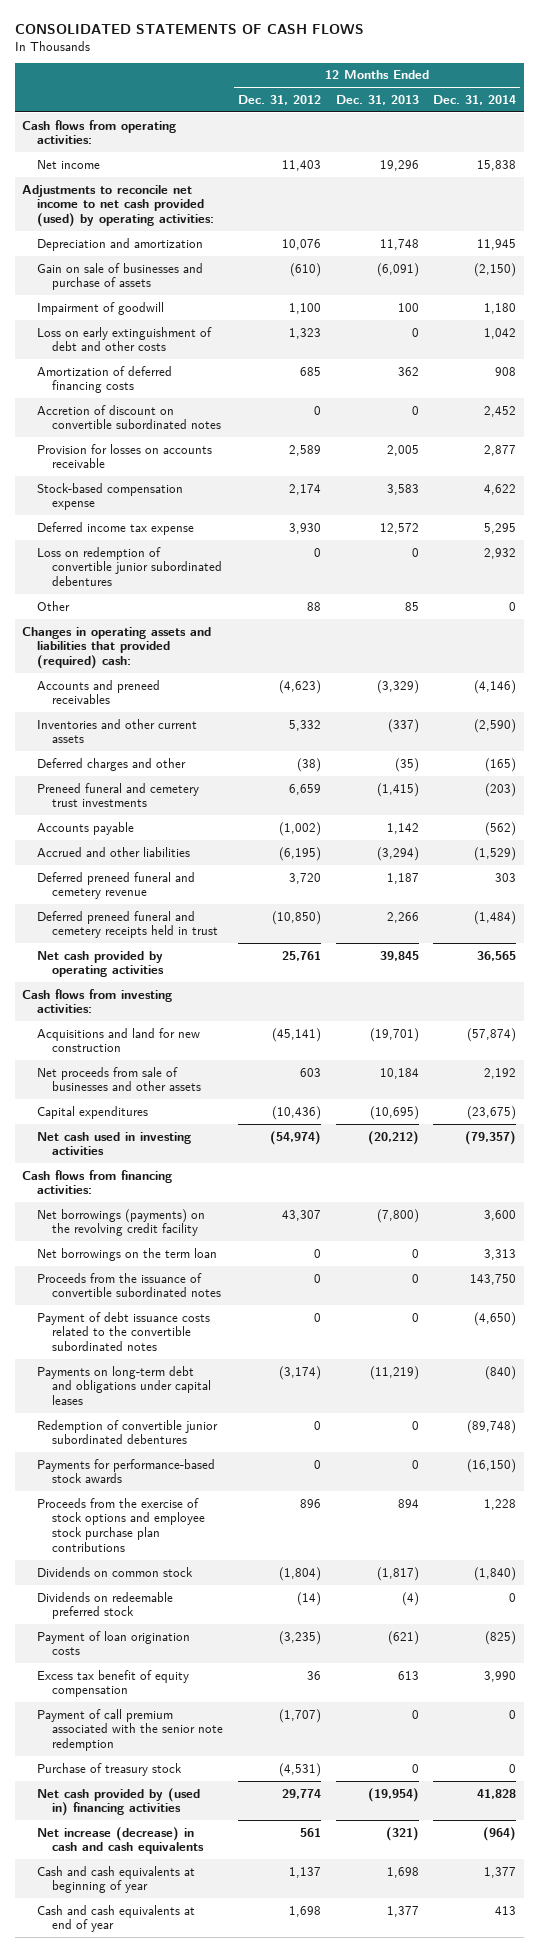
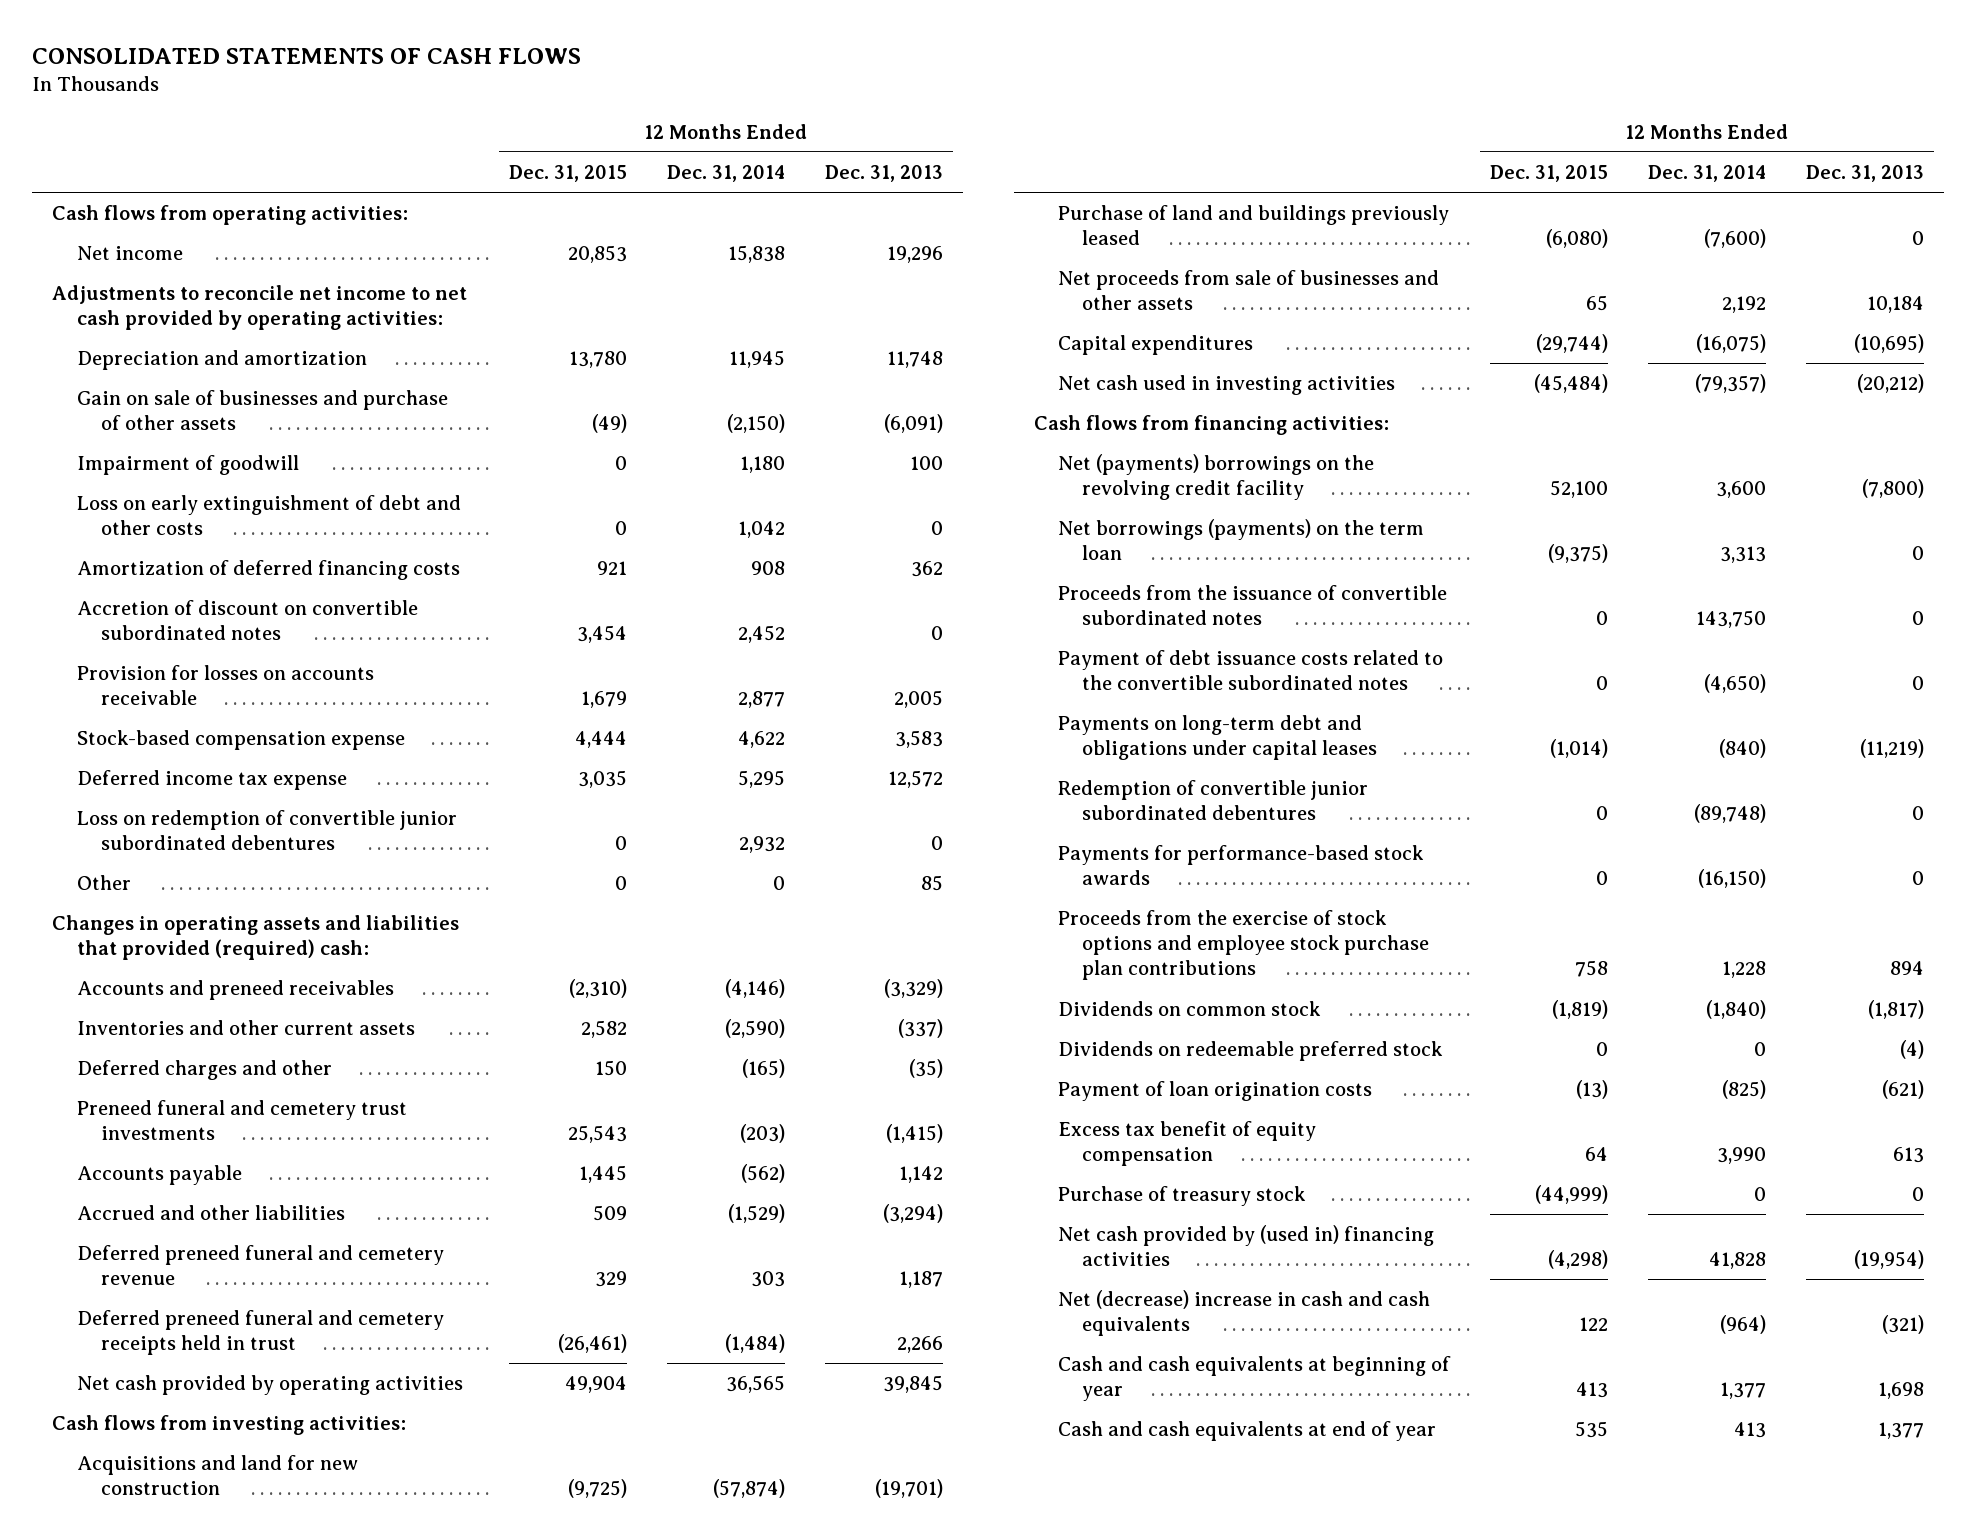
- | 12 Months Ended Dec. 31, 2012 | 12 Months Ended Dec. 31, 2013 | 12 Months Ended Dec. 31, 2014
+ | 12 Months Ended Dec. 31, 2015 | 12 Months Ended Dec. 31, 2014 | 12 Months Ended Dec. 31, 2013
- Adjustments to reconcile net income to net cash provided (used) by operating activities:
+ Adjustments to reconcile net income to net cash provided by operating activities:
- Gain on sale of businesses and purchase of assets | (610) | (6,091) | (2,150)
+ Gain on sale of businesses and purchase of other assets | (49) | (2,150) | (6,091)
+ Purchase of land and buildings previously leased | (6,080) | (7,600) | 0
- Capital expenditures | (10,436) | (10,695) | (23,675)
+ Capital expenditures | (29,744) | (16,075) | (10,695)
- Net borrowings (payments) on the revolving credit facility | 43,307 | (7,800) | 3,600
- Net borrowings on the term loan | 0 | 0 | 3,313
+ Net (payments) borrowings on the revolving credit facility | 52,100 | 3,600 | (7,800)
+ Net borrowings (payments) on the term loan | (9,375) | 3,313 | 0
- Payment of call premium associated with the senior note redemption | (1,707) | 0 | 0
- Net increase (decrease) in cash and cash equivalents | 561 | (321) | (964)
+ Net (decrease) increase in cash and cash equivalents | 122 | (964) | (321)

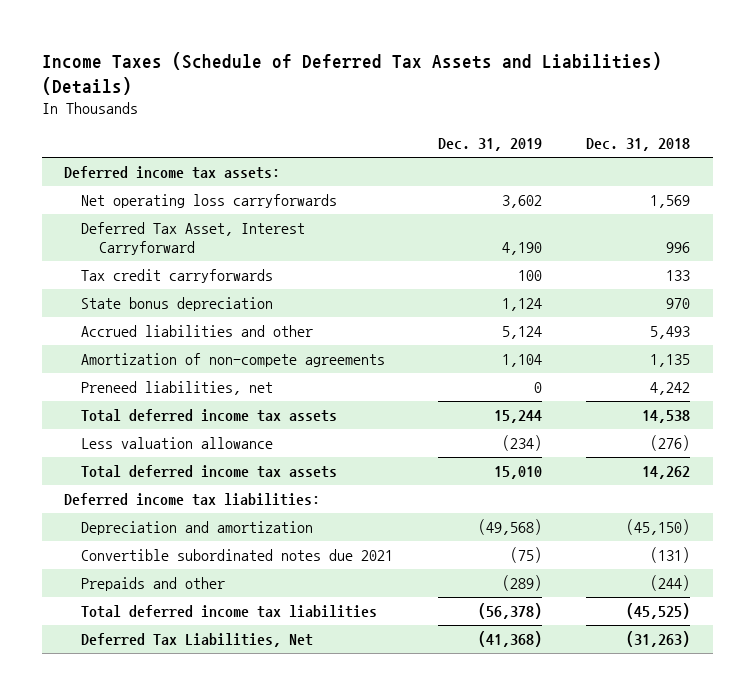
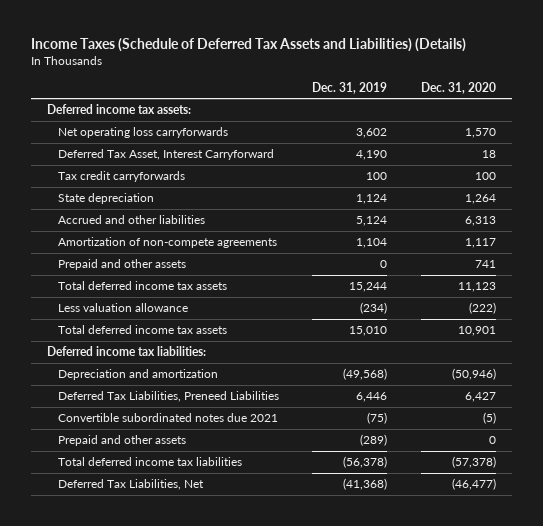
- | Dec. 31, 2019 | Dec. 31, 2018
+ | Dec. 31, 2019 | Dec. 31, 2020
- State bonus depreciation | 1,124 | 970
- Accrued liabilities and other | 5,124 | 5,493
+ State depreciation | 1,124 | 1,264
+ Accrued and other liabilities | 5,124 | 6,313
- Preneed liabilities, net | 0 | 4,242
+ Prepaid and other assets | 0 | 741
+ Deferred Tax Liabilities, Preneed Liabilities | 6,446 | 6,427
- Prepaids and other | (289) | (244)
+ Prepaid and other assets | (289) | 0

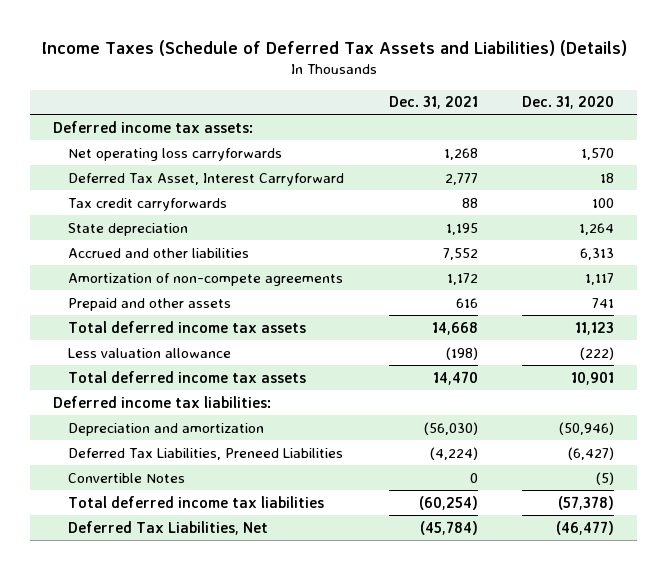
- | Dec. 31, 2019 | Dec. 31, 2020
+ | Dec. 31, 2021 | Dec. 31, 2020
- Deferred Tax Liabilities, Preneed Liabilities | 6,446 | 6,427
- Convertible subordinated notes due 2021 | (75) | (5)
- Prepaid and other assets | (289) | 0
+ Deferred Tax Liabilities, Preneed Liabilities | (4,224) | (6,427)
+ Convertible Notes | 0 | (5)

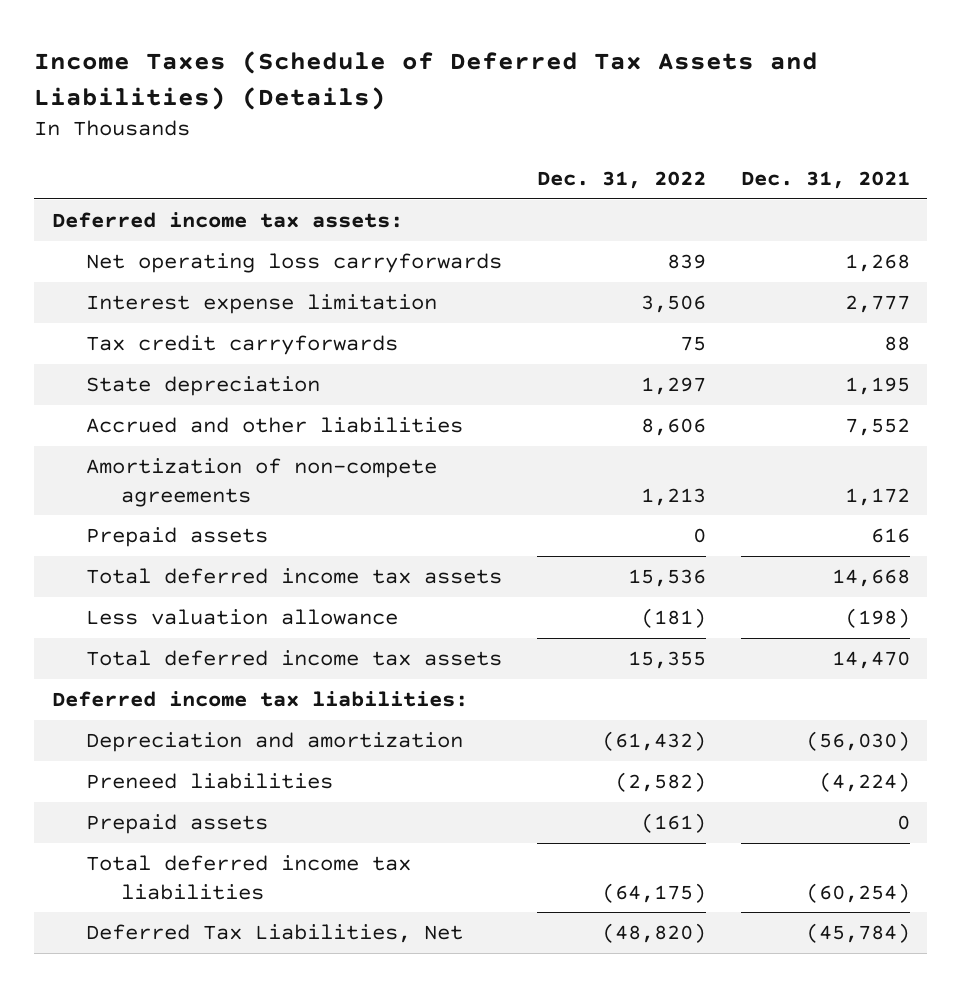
- | Dec. 31, 2021 | Dec. 31, 2020
+ | Dec. 31, 2022 | Dec. 31, 2021
- Deferred Tax Asset, Interest Carryforward | 2,777 | 18
+ Interest expense limitation | 3,506 | 2,777
- Prepaid and other assets | 616 | 741
+ Prepaid assets | 0 | 616
- Deferred Tax Liabilities, Preneed Liabilities | (4,224) | (6,427)
- Convertible Notes | 0 | (5)
+ Preneed liabilities | (2,582) | (4,224)
+ Prepaid assets | (161) | 0

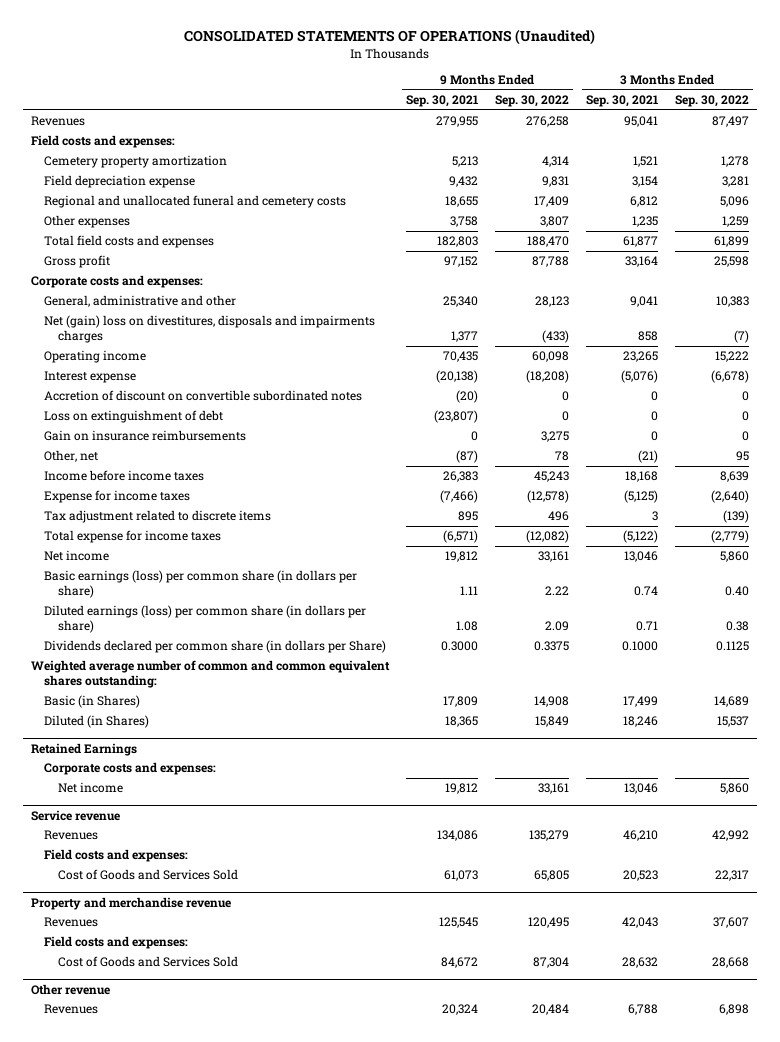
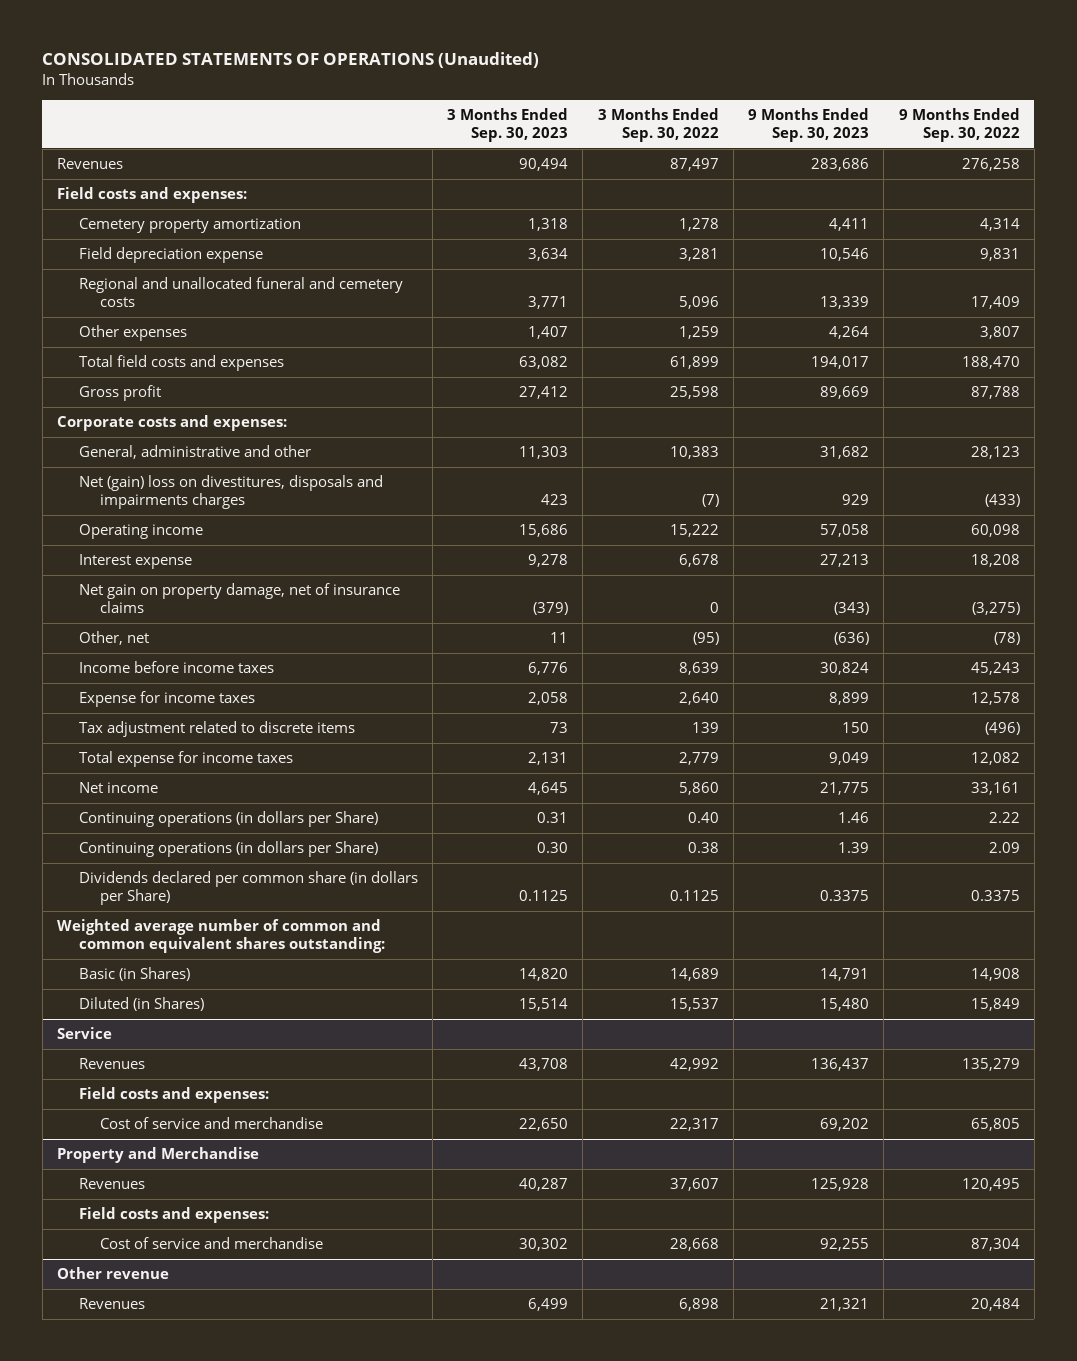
- | 9 Months Ended Sep. 30, 2021 | 9 Months Ended Sep. 30, 2022 | 3 Months Ended Sep. 30, 2021 | 3 Months Ended Sep. 30, 2022
+ | 3 Months Ended Sep. 30, 2023 | 3 Months Ended Sep. 30, 2022 | 9 Months Ended Sep. 30, 2023 | 9 Months Ended Sep. 30, 2022
- Interest expense | (20,138) | (18,208) | (5,076) | (6,678)
- Accretion of discount on convertible subordinated notes | (20) | 0 | 0 | 0
- Loss on extinguishment of debt | (23,807) | 0 | 0 | 0
- Gain on insurance reimbursements | 0 | 3,275 | 0 | 0
- Other, net | (87) | 78 | (21) | 95
+ Interest expense | 9,278 | 6,678 | 27,213 | 18,208
+ Net gain on property damage, net of insurance claims | (379) | 0 | (343) | (3,275)
+ Other, net | 11 | (95) | (636) | (78)
- Expense for income taxes | (7,466) | (12,578) | (5,125) | (2,640)
- Tax adjustment related to discrete items | 895 | 496 | 3 | (139)
- Total expense for income taxes | (6,571) | (12,082) | (5,122) | (2,779)
+ Expense for income taxes | 2,058 | 2,640 | 8,899 | 12,578
+ Tax adjustment related to discrete items | 73 | 139 | 150 | (496)
+ Total expense for income taxes | 2,131 | 2,779 | 9,049 | 12,082
- Basic earnings (loss) per common share (in dollars per share) | 1.11 | 2.22 | 0.74 | 0.40
- Diluted earnings (loss) per common share (in dollars per share) | 1.08 | 2.09 | 0.71 | 0.38
+ Continuing operations (in dollars per Share) | 0.31 | 0.40 | 1.46 | 2.22
+ Continuing operations (in dollars per Share) | 0.30 | 0.38 | 1.39 | 2.09
- Retained Earnings
- Corporate costs and expenses:
- Net income | 19,812 | 33,161 | 13,046 | 5,860
- Service revenue
+ Service
- Cost of Goods and Services Sold | 61,073 | 65,805 | 20,523 | 22,317
- Property and merchandise revenue
+ Cost of service and merchandise | 22,650 | 22,317 | 69,202 | 65,805
+ Property and Merchandise
- Cost of Goods and Services Sold | 84,672 | 87,304 | 28,632 | 28,668
+ Cost of service and merchandise | 30,302 | 28,668 | 92,255 | 87,304

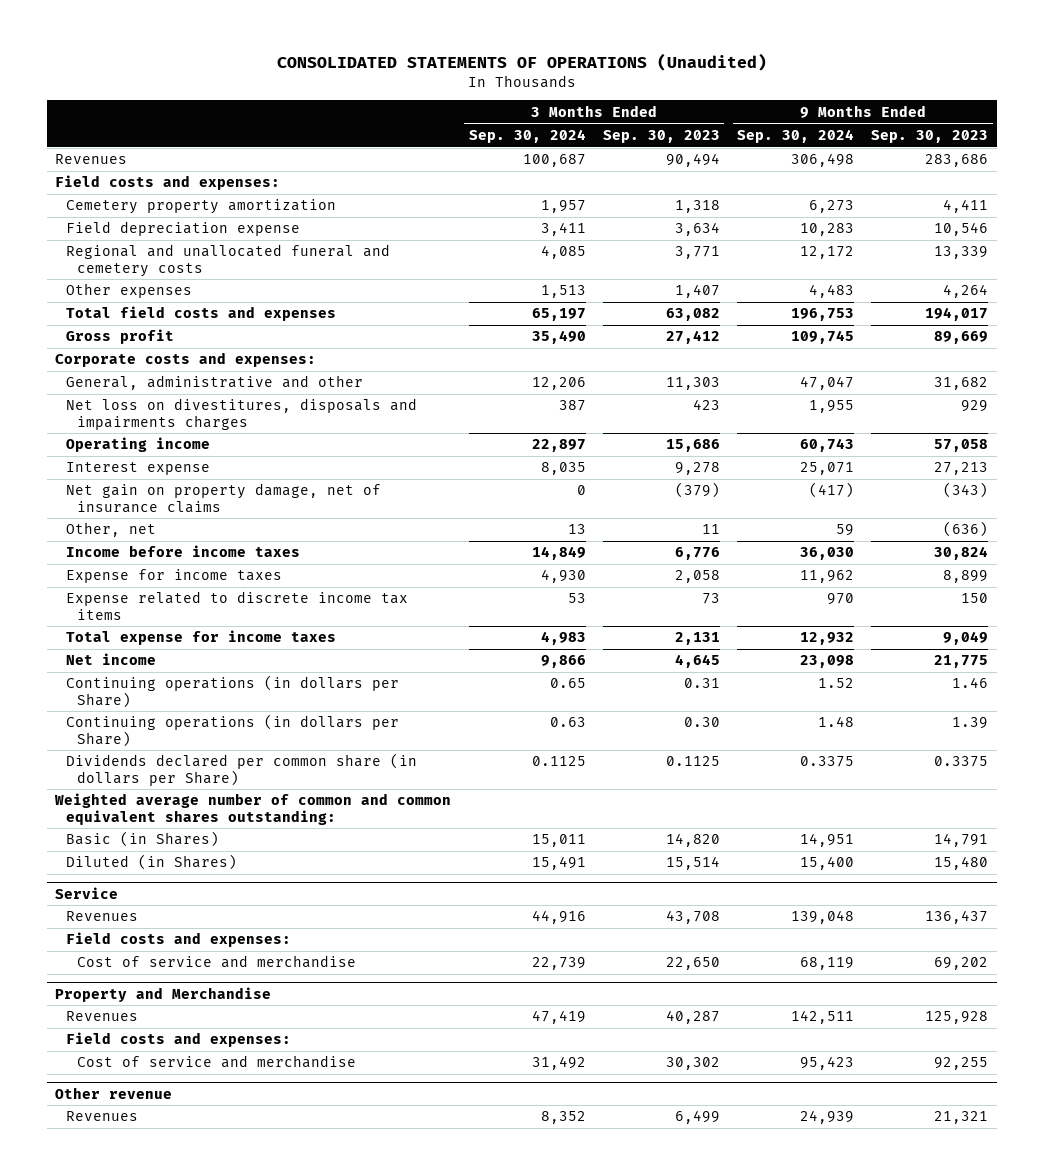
- | 3 Months Ended Sep. 30, 2023 | 3 Months Ended Sep. 30, 2022 | 9 Months Ended Sep. 30, 2023 | 9 Months Ended Sep. 30, 2022
+ | 3 Months Ended Sep. 30, 2024 | 3 Months Ended Sep. 30, 2023 | 9 Months Ended Sep. 30, 2024 | 9 Months Ended Sep. 30, 2023
- Net (gain) loss on divestitures, disposals and impairments charges | 423 | (7) | 929 | (433)
+ Net loss on divestitures, disposals and impairments charges | 387 | 423 | 1,955 | 929
- Tax adjustment related to discrete items | 73 | 139 | 150 | (496)
+ Expense related to discrete income tax items | 53 | 73 | 970 | 150

